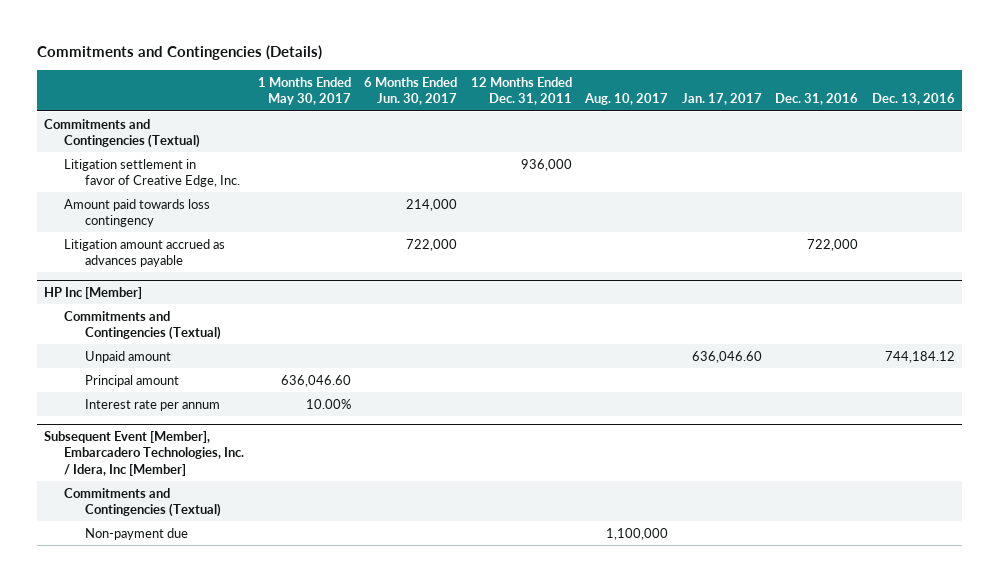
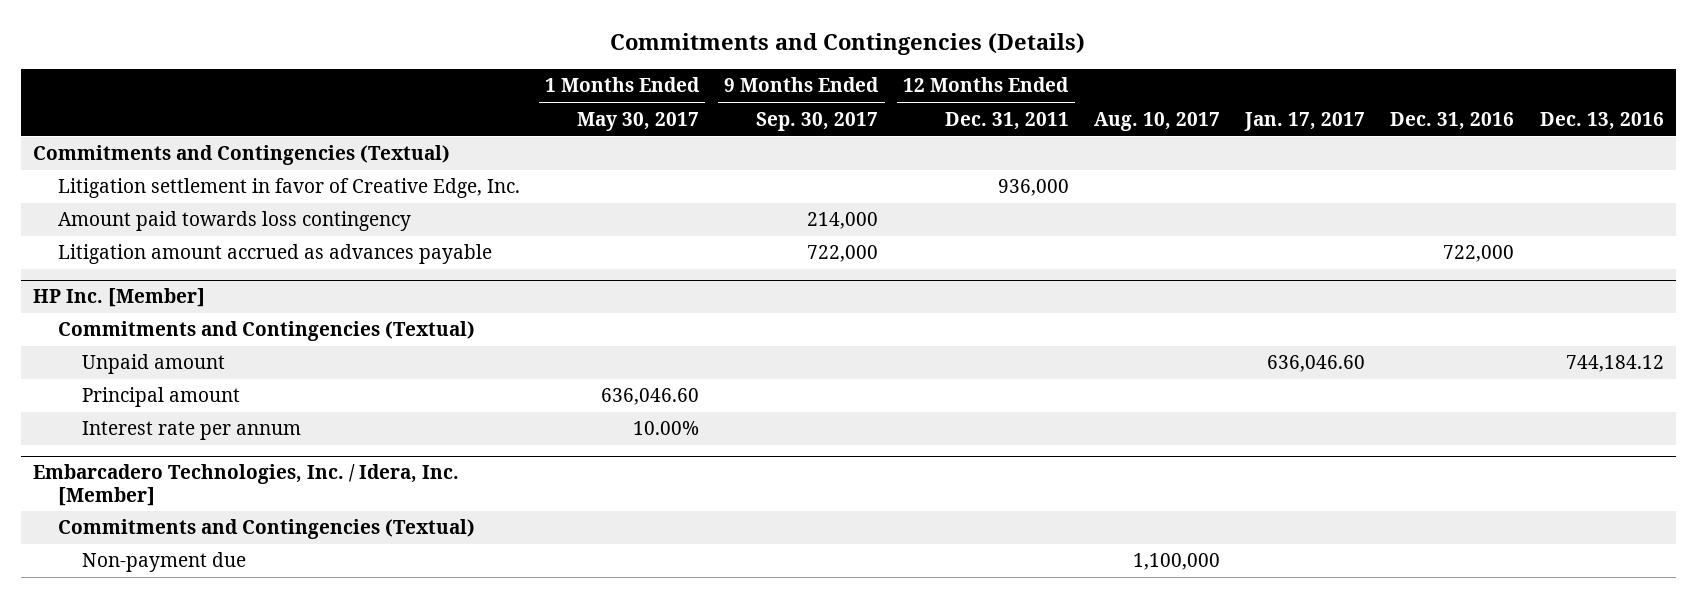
- | 1 Months Ended May 30, 2017 | 6 Months Ended Jun. 30, 2017 | 12 Months Ended Dec. 31, 2011 | Aug. 10, 2017 | Jan. 17, 2017 | Dec. 31, 2016 | Dec. 13, 2016
+ | 1 Months Ended May 30, 2017 | 9 Months Ended Sep. 30, 2017 | 12 Months Ended Dec. 31, 2011 | Aug. 10, 2017 | Jan. 17, 2017 | Dec. 31, 2016 | Dec. 13, 2016
- HP Inc [Member]
+ HP Inc. [Member]
- Subsequent Event [Member], Embarcadero Technologies, Inc. / Idera, Inc [Member]
+ Embarcadero Technologies, Inc. / Idera, Inc. [Member]

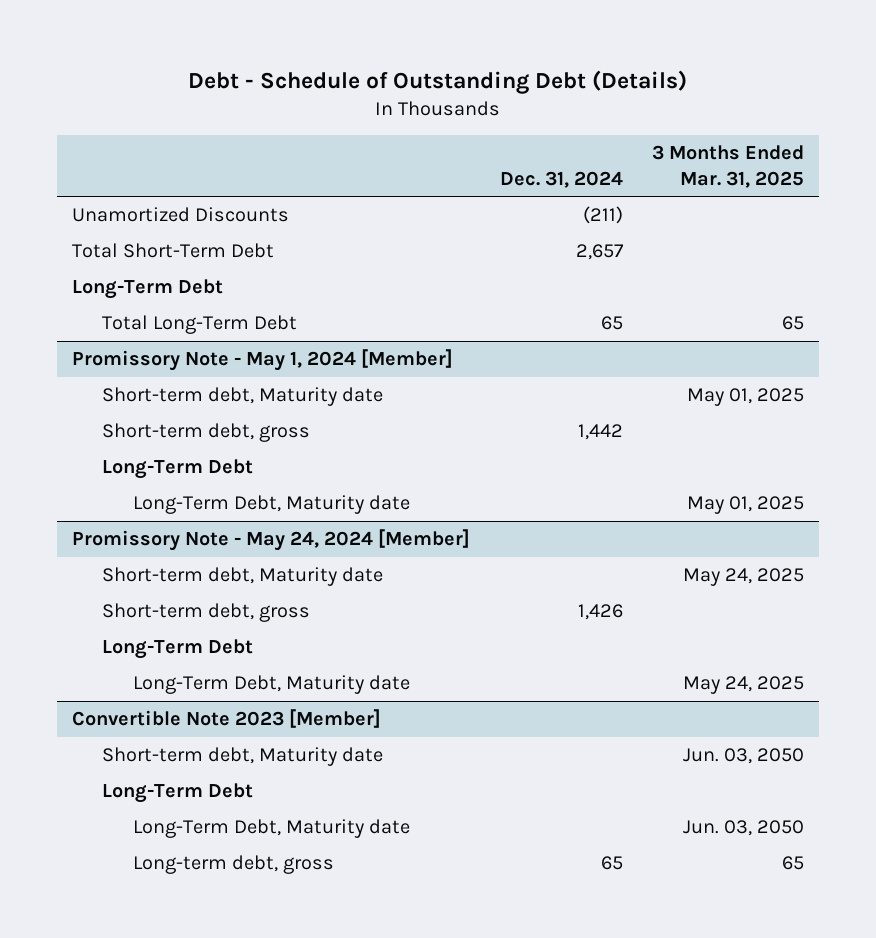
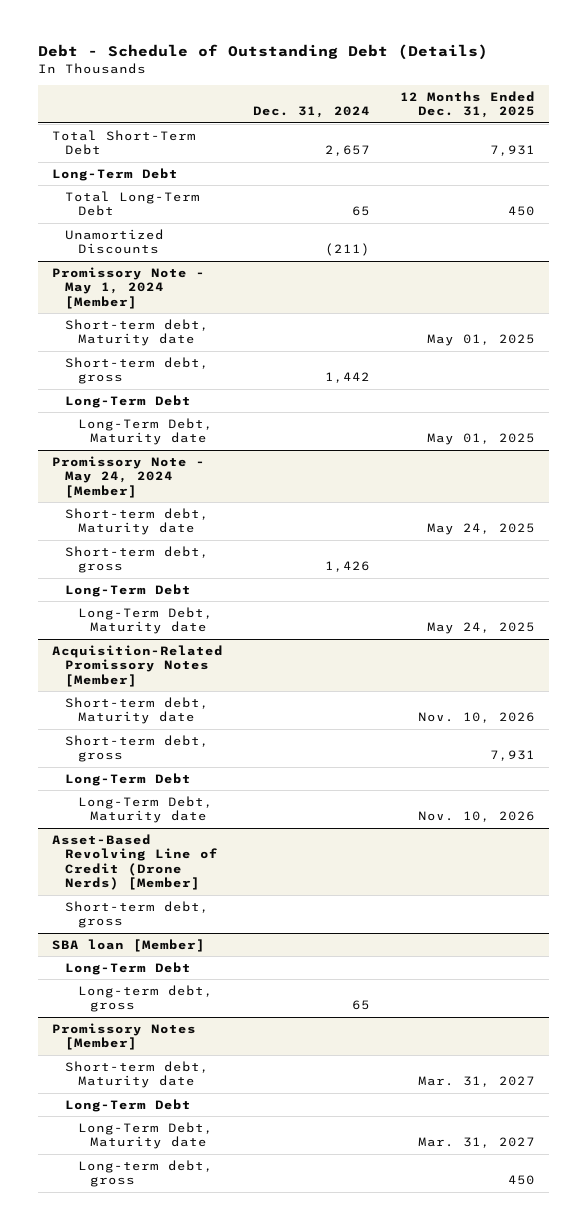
- | Dec. 31, 2024 | 3 Months Ended Mar. 31, 2025
+ | Dec. 31, 2024 | 12 Months Ended Dec. 31, 2025
moved down: Unamortized Discounts | (211) |
- Convertible Note 2023 [Member]
- Short-term debt, Maturity date | | Jun. 03, 2050
+ Acquisition-Related Promissory Notes [Member]
+ Short-term debt, Maturity date | | Nov. 10, 2026
+ Short-term debt, gross | | 7,931
+ Long-Term Debt
+ Long-Term Debt, Maturity date | | Nov. 10, 2026
+ Asset-Based Revolving Line of Credit (Drone Nerds) [Member]
+ Short-term debt, gross
+ SBA loan [Member]
- Long-Term Debt, Maturity date | | Jun. 03, 2050
+ Promissory Notes [Member]
+ Short-term debt, Maturity date | | Mar. 31, 2027
+ Long-Term Debt
+ Long-Term Debt, Maturity date | | Mar. 31, 2027
+ Long-term debt, gross | | 450

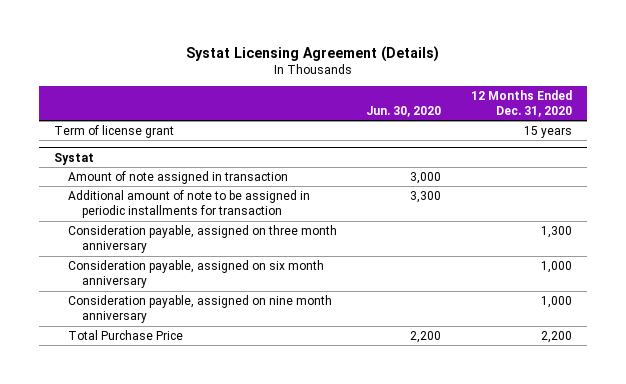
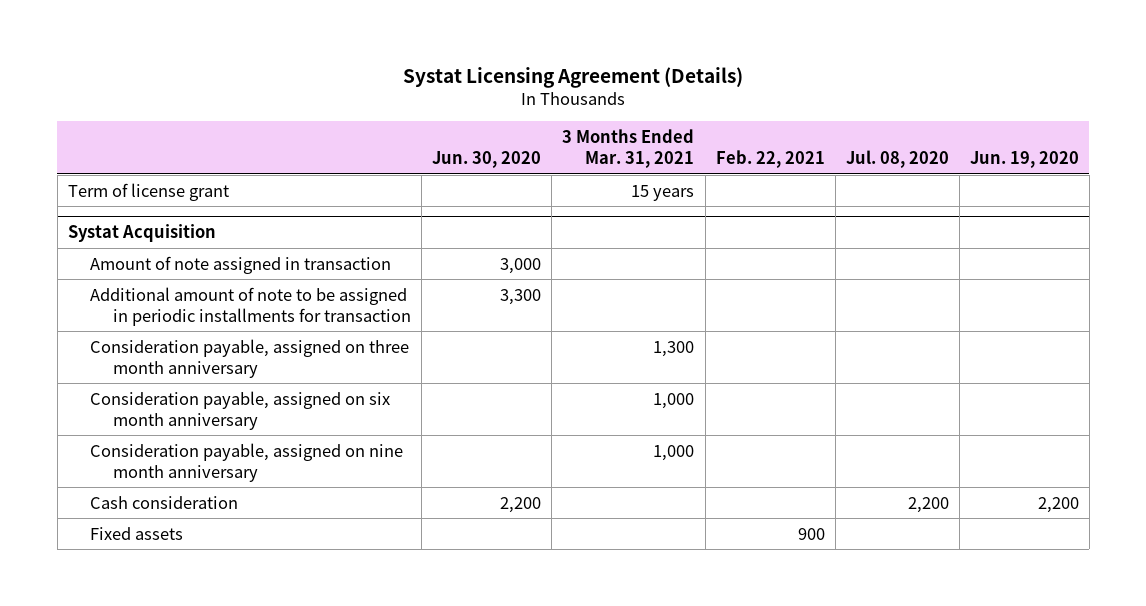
- | Jun. 30, 2020 | 12 Months Ended Dec. 31, 2020
+ | Jun. 30, 2020 | 3 Months Ended Mar. 31, 2021 | Feb. 22, 2021 | Jul. 08, 2020 | Jun. 19, 2020
- Systat
+ Systat Acquisition
- Total Purchase Price | 2,200 | 2,200
+ Cash consideration | 2,200 | | | 2,200 | 2,200
+ Fixed assets | | | 900 | |

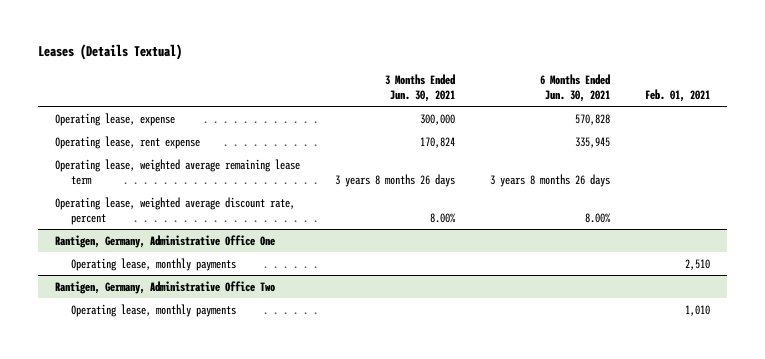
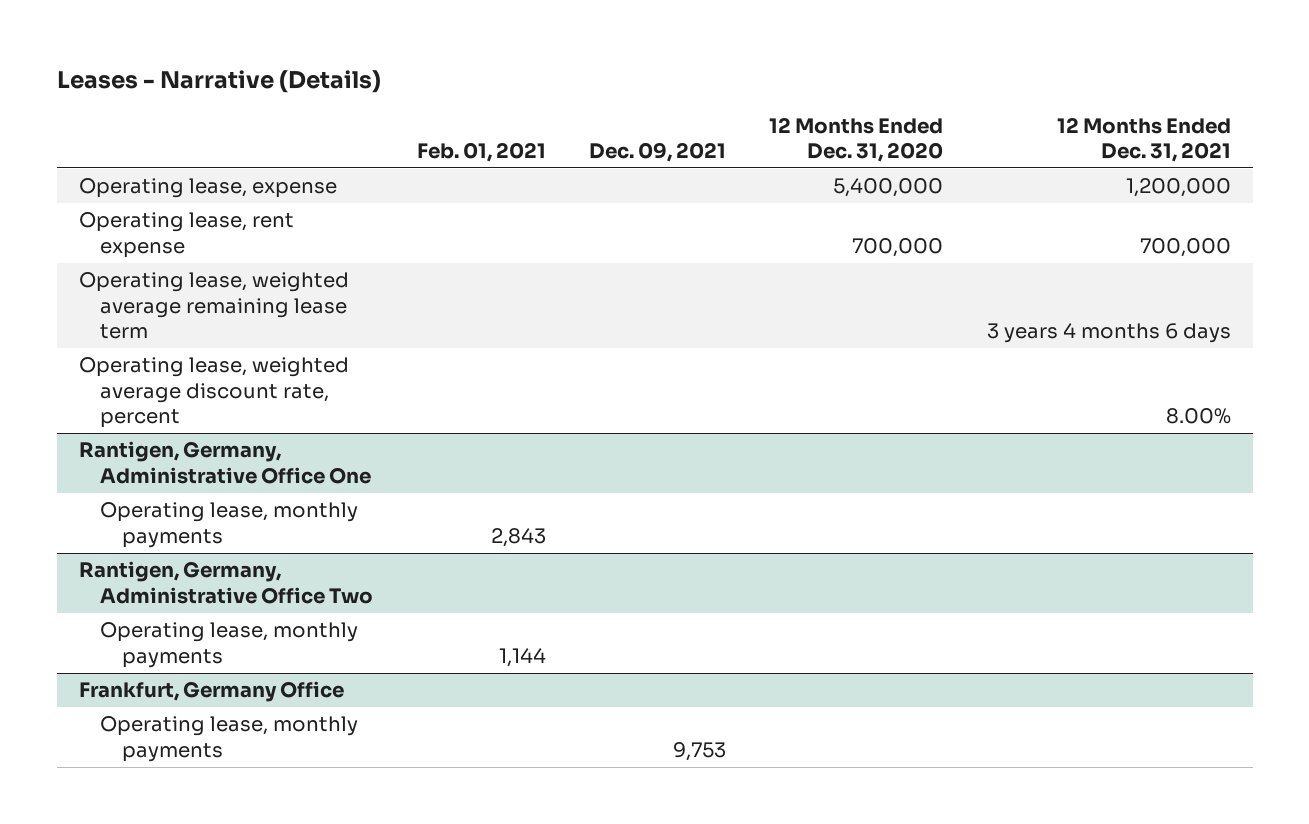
- Leases (Details Textual)
+ Leases - Narrative (Details)
- | 3 Months Ended Jun. 30, 2021 | 6 Months Ended Jun. 30, 2021 | Feb. 01, 2021
+ | Feb. 01, 2021 | Dec. 09, 2021 | 12 Months Ended Dec. 31, 2020 | 12 Months Ended Dec. 31, 2021
@ Rantigen, Germany, Administrative Office One
- Operating lease, monthly payments | | | 2,510
+ Operating lease, monthly payments | 2,843 | | |
@ Rantigen, Germany, Administrative Office Two
- Operating lease, monthly payments | | | 1,010
+ Operating lease, monthly payments | 1,144 | | |
+ Frankfurt, Germany Office
+ Operating lease, monthly payments | | 9,753 | |

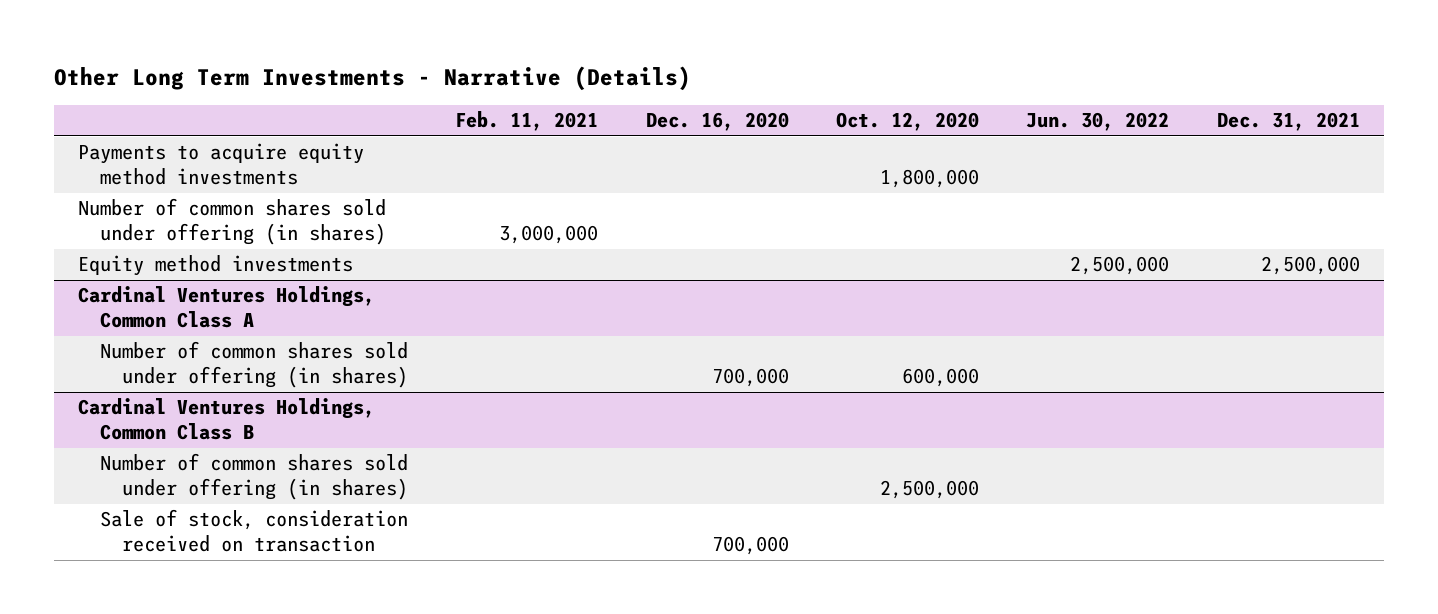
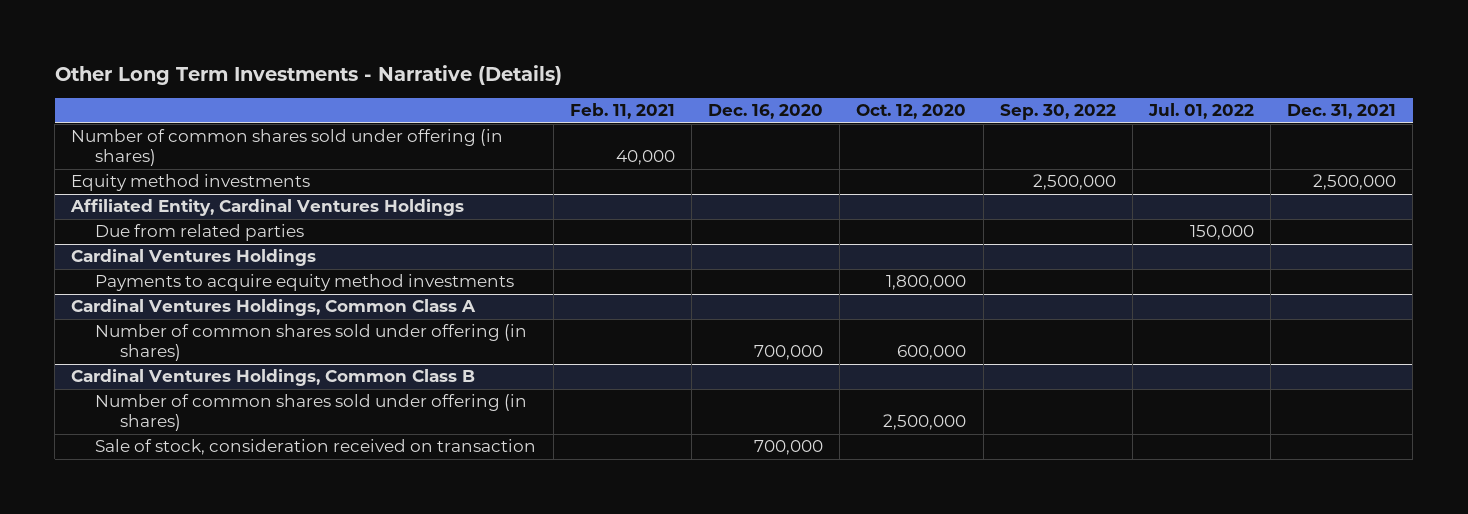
- | Feb. 11, 2021 | Dec. 16, 2020 | Oct. 12, 2020 | Jun. 30, 2022 | Dec. 31, 2021
+ | Feb. 11, 2021 | Dec. 16, 2020 | Oct. 12, 2020 | Sep. 30, 2022 | Jul. 01, 2022 | Dec. 31, 2021
- Payments to acquire equity method investments | | | 1,800,000 | |
- Number of common shares sold under offering (in shares) | 3,000,000 | | | |
+ Number of common shares sold under offering (in shares) | 40,000 | | | | |
+ Affiliated Entity, Cardinal Ventures Holdings
+ Due from related parties | | | | | 150,000 |
+ Cardinal Ventures Holdings
+ Payments to acquire equity method investments | | | 1,800,000 | | |

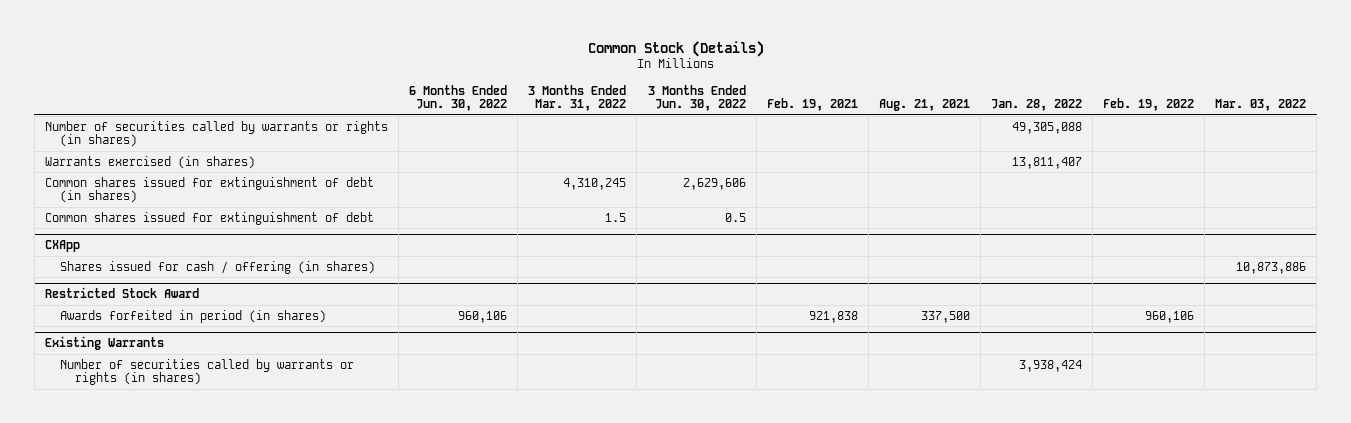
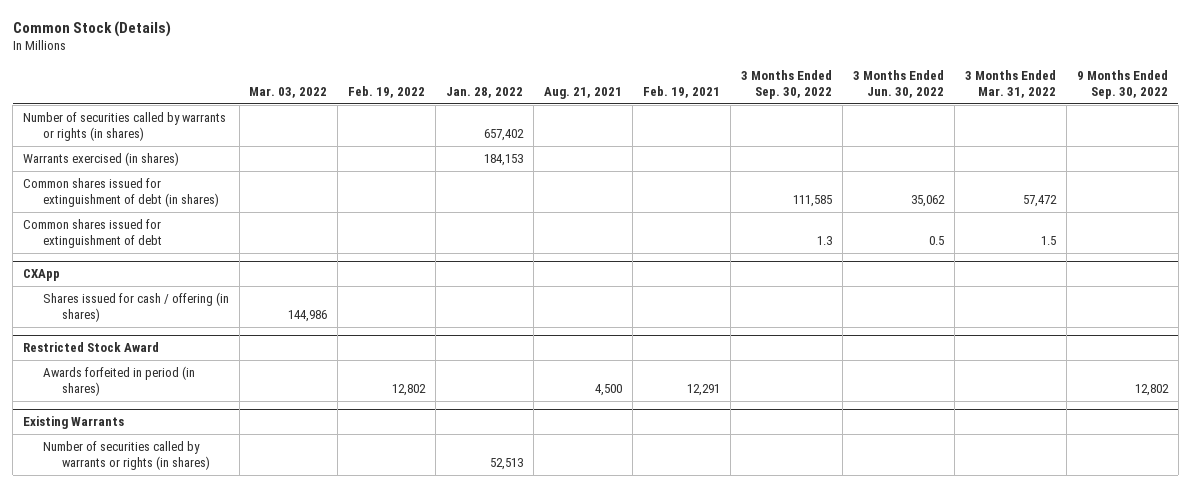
- | 6 Months Ended Jun. 30, 2022 | 3 Months Ended Mar. 31, 2022 | 3 Months Ended Jun. 30, 2022 | Feb. 19, 2021 | Aug. 21, 2021 | Jan. 28, 2022 | Feb. 19, 2022 | Mar. 03, 2022
+ | Mar. 03, 2022 | Feb. 19, 2022 | Jan. 28, 2022 | Aug. 21, 2021 | Feb. 19, 2021 | 3 Months Ended Sep. 30, 2022 | 3 Months Ended Jun. 30, 2022 | 3 Months Ended Mar. 31, 2022 | 9 Months Ended Sep. 30, 2022
- Number of securities called by warrants or rights (in shares) | | | | | | 49,305,088 | |
- Warrants exercised (in shares) | | | | | | 13,811,407 | |
- Common shares issued for extinguishment of debt (in shares) | | 4,310,245 | 2,629,606 | | | | |
+ Number of securities called by warrants or rights (in shares) | | | 657,402 | | | | | |
+ Warrants exercised (in shares) | | | 184,153 | | | | | |
+ Common shares issued for extinguishment of debt (in shares) | | | | | | 111,585 | 35,062 | 57,472 |
@ CXApp
- Shares issued for cash / offering (in shares) | | | | | | | | 10,873,886
+ Shares issued for cash / offering (in shares) | 144,986 | | | | | | | |
@ Restricted Stock Award
- Awards forfeited in period (in shares) | 960,106 | | | 921,838 | 337,500 | | 960,106 |
+ Awards forfeited in period (in shares) | | 12,802 | | 4,500 | 12,291 | | | | 12,802
@ Existing Warrants
- Number of securities called by warrants or rights (in shares) | | | | | | 3,938,424 | |
+ Number of securities called by warrants or rights (in shares) | | | 52,513 | | | | | |

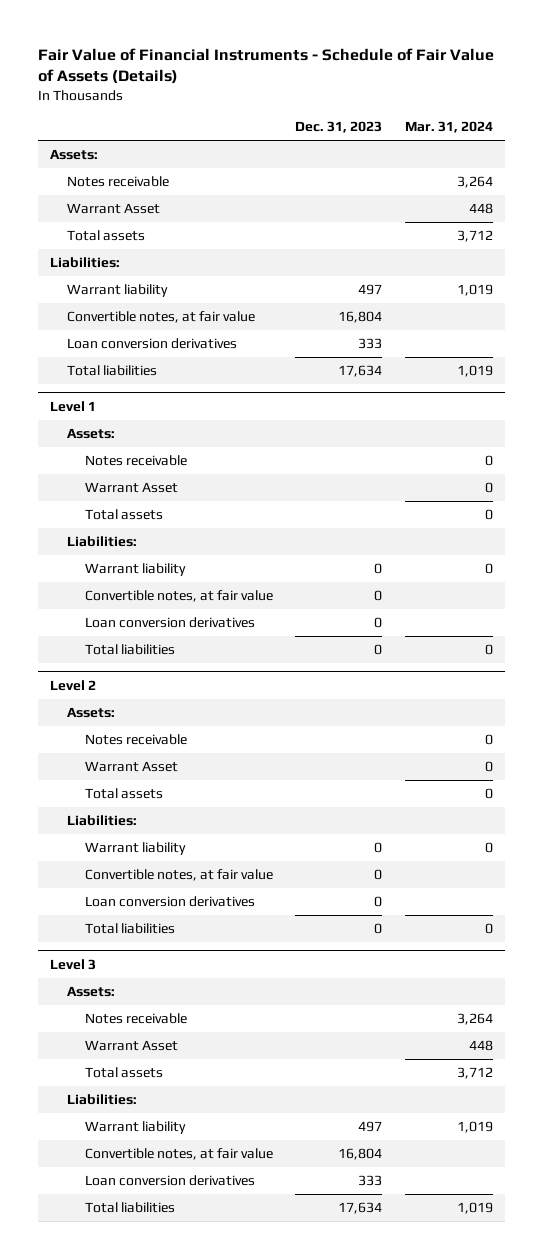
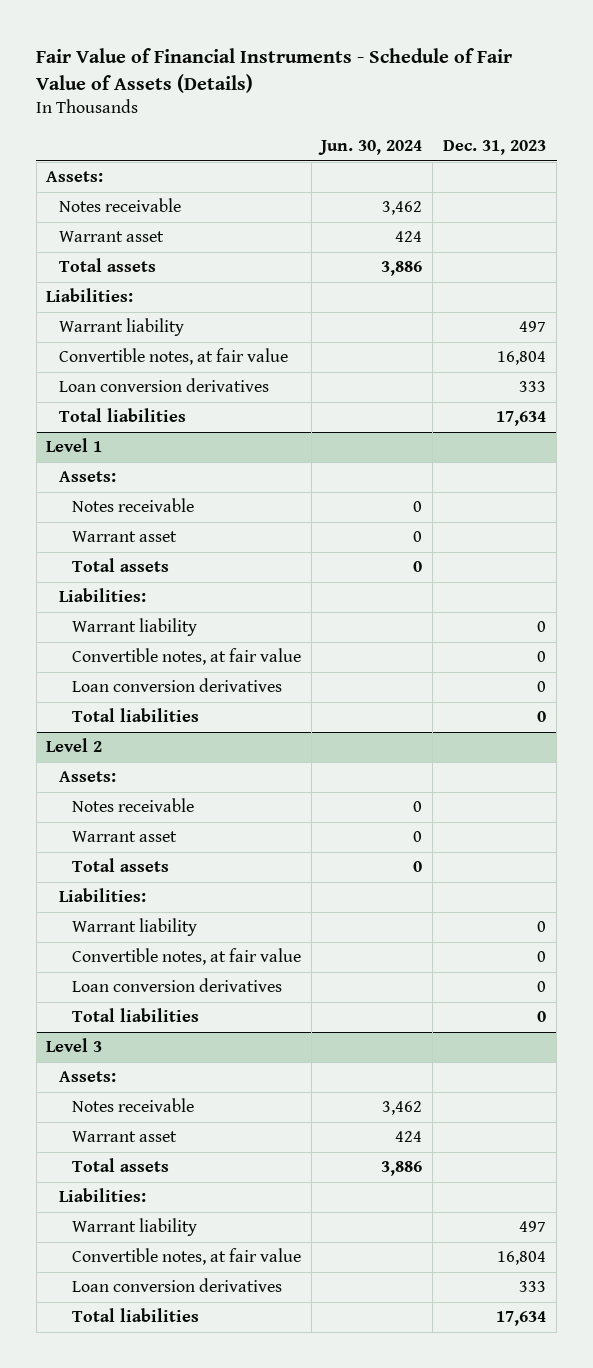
- | Dec. 31, 2023 | Mar. 31, 2024
+ | Jun. 30, 2024 | Dec. 31, 2023
- Warrant Asset | | 448
+ Warrant asset | 424 |
@ Level 1
- Warrant Asset | | 0
+ Warrant asset | 0 |
@ Level 2
- Warrant Asset | | 0
+ Warrant asset | 0 |
@ Level 3
- Warrant Asset | | 448
+ Warrant asset | 424 |

